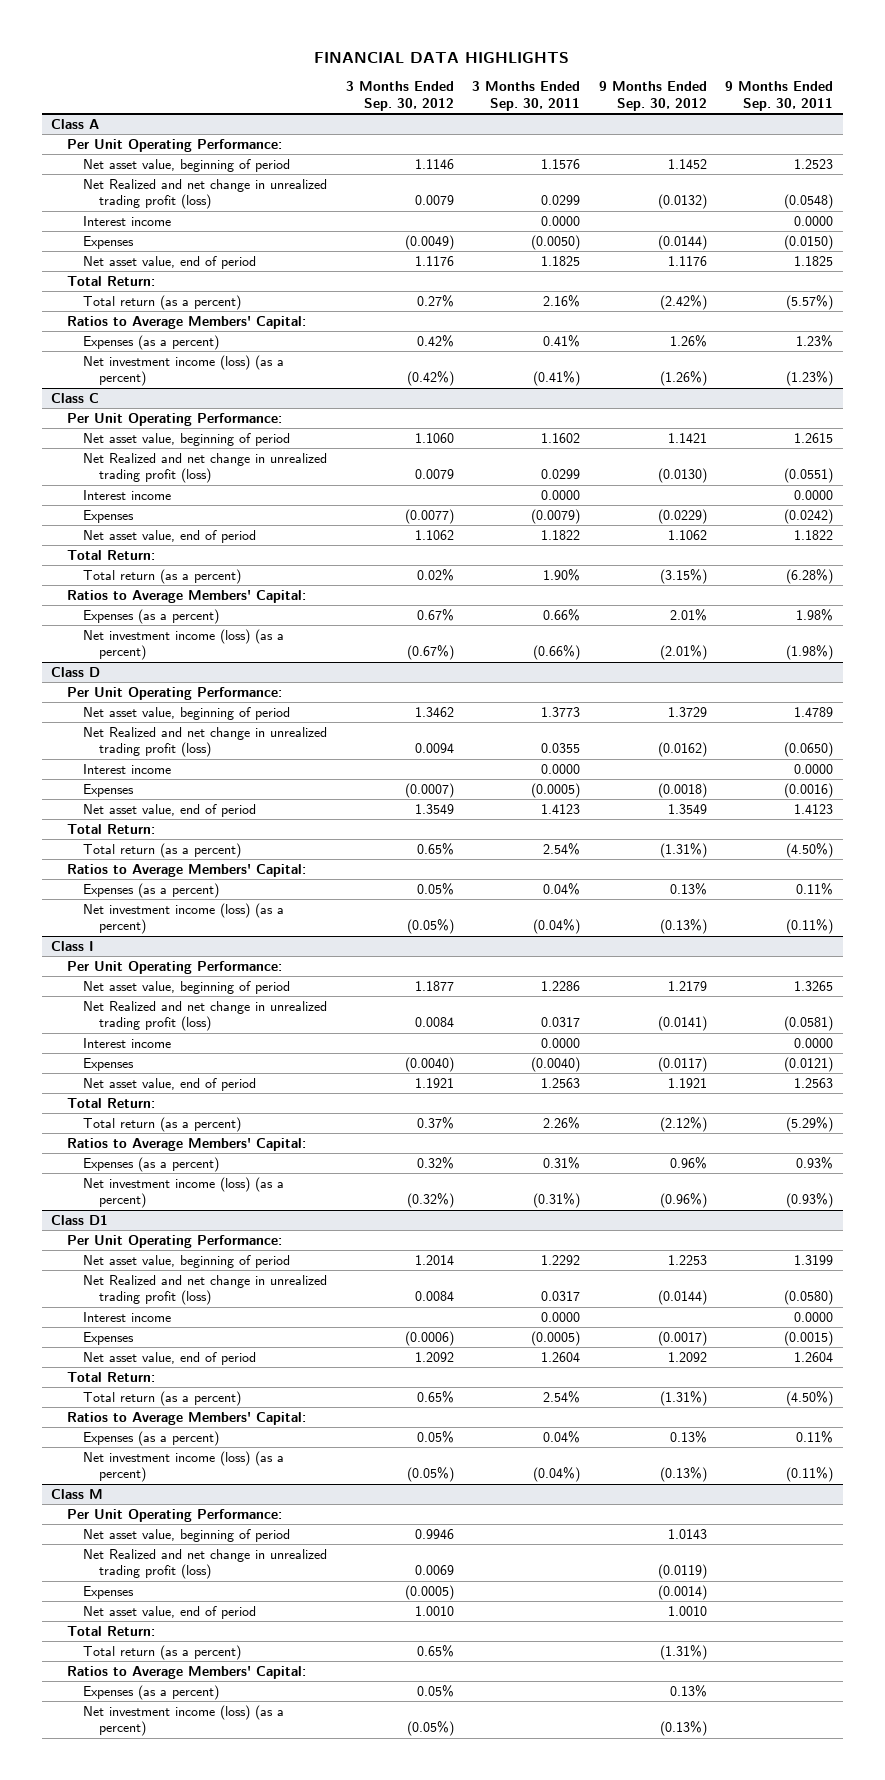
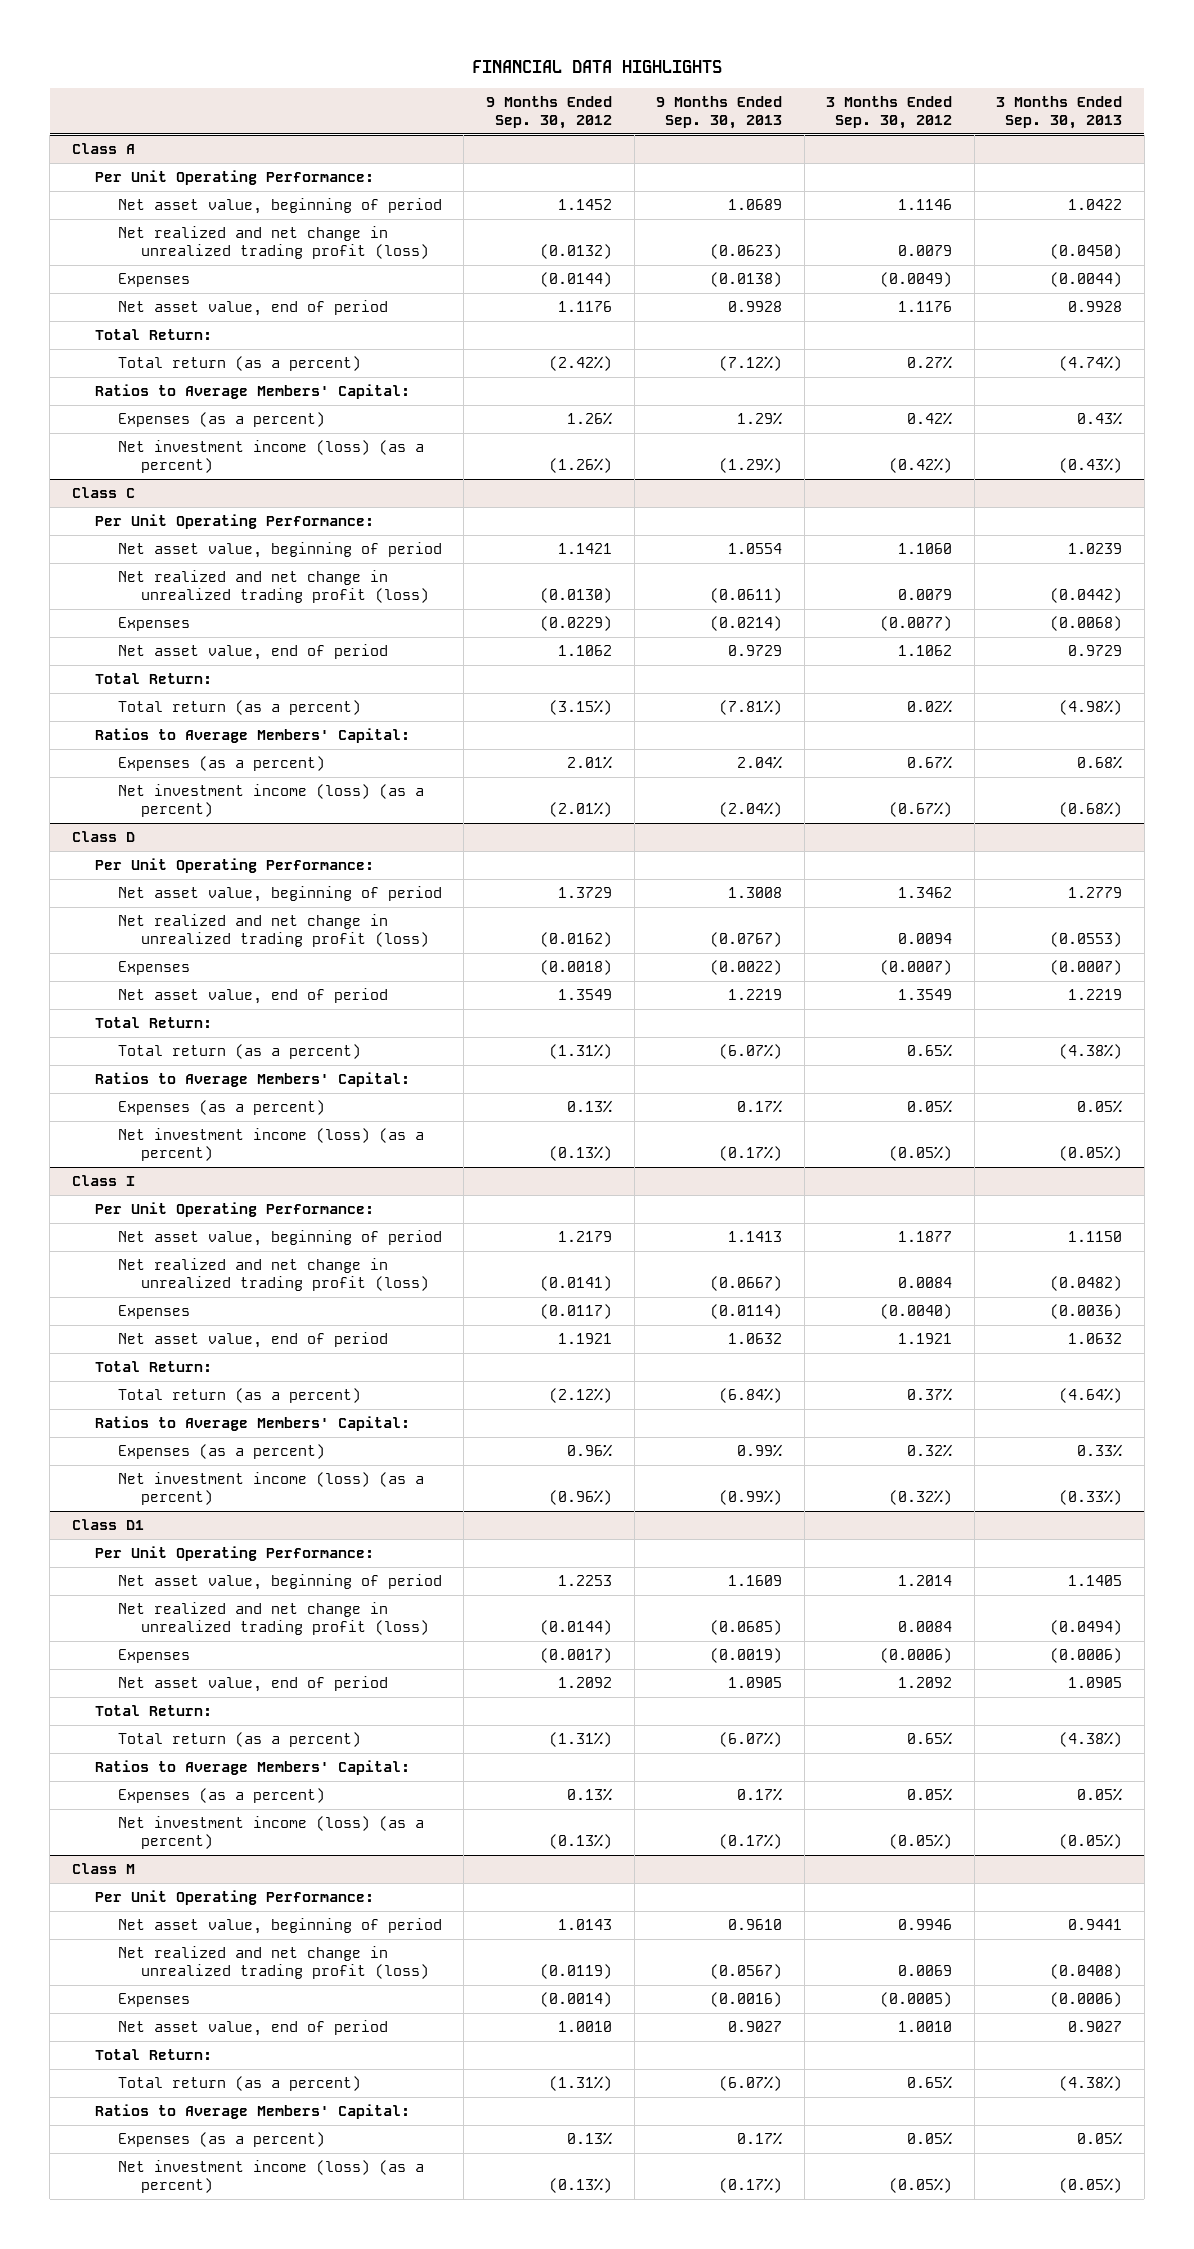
- | 3 Months Ended Sep. 30, 2012 | 3 Months Ended Sep. 30, 2011 | 9 Months Ended Sep. 30, 2012 | 9 Months Ended Sep. 30, 2011
+ | 9 Months Ended Sep. 30, 2012 | 9 Months Ended Sep. 30, 2013 | 3 Months Ended Sep. 30, 2012 | 3 Months Ended Sep. 30, 2013
@ Class A
- Net Realized and net change in unrealized trading profit (loss) | 0.0079 | 0.0299 | (0.0132) | (0.0548)
- Interest income | | 0.0000 | | 0.0000
+ Net realized and net change in unrealized trading profit (loss) | (0.0132) | (0.0623) | 0.0079 | (0.0450)
@ Class C
- Net Realized and net change in unrealized trading profit (loss) | 0.0079 | 0.0299 | (0.0130) | (0.0551)
- Interest income | | 0.0000 | | 0.0000
+ Net realized and net change in unrealized trading profit (loss) | (0.0130) | (0.0611) | 0.0079 | (0.0442)
@ Class D
- Net Realized and net change in unrealized trading profit (loss) | 0.0094 | 0.0355 | (0.0162) | (0.0650)
- Interest income | | 0.0000 | | 0.0000
+ Net realized and net change in unrealized trading profit (loss) | (0.0162) | (0.0767) | 0.0094 | (0.0553)
@ Class I
- Net Realized and net change in unrealized trading profit (loss) | 0.0084 | 0.0317 | (0.0141) | (0.0581)
- Interest income | | 0.0000 | | 0.0000
+ Net realized and net change in unrealized trading profit (loss) | (0.0141) | (0.0667) | 0.0084 | (0.0482)
@ Class D1
- Net Realized and net change in unrealized trading profit (loss) | 0.0084 | 0.0317 | (0.0144) | (0.0580)
- Interest income | | 0.0000 | | 0.0000
+ Net realized and net change in unrealized trading profit (loss) | (0.0144) | (0.0685) | 0.0084 | (0.0494)
@ Class M
- Net Realized and net change in unrealized trading profit (loss) | 0.0069 | | (0.0119) |
+ Net realized and net change in unrealized trading profit (loss) | (0.0119) | (0.0567) | 0.0069 | (0.0408)

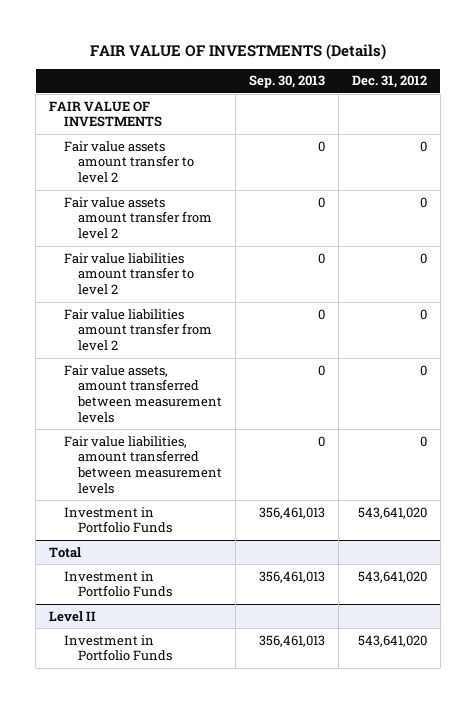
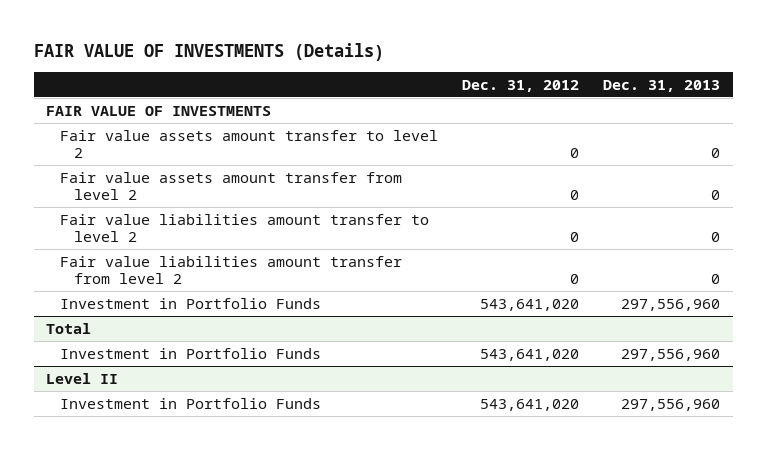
- | Sep. 30, 2013 | Dec. 31, 2012
+ | Dec. 31, 2012 | Dec. 31, 2013
- Fair value assets, amount transferred between measurement levels | 0 | 0
- Fair value liabilities, amount transferred between measurement levels | 0 | 0

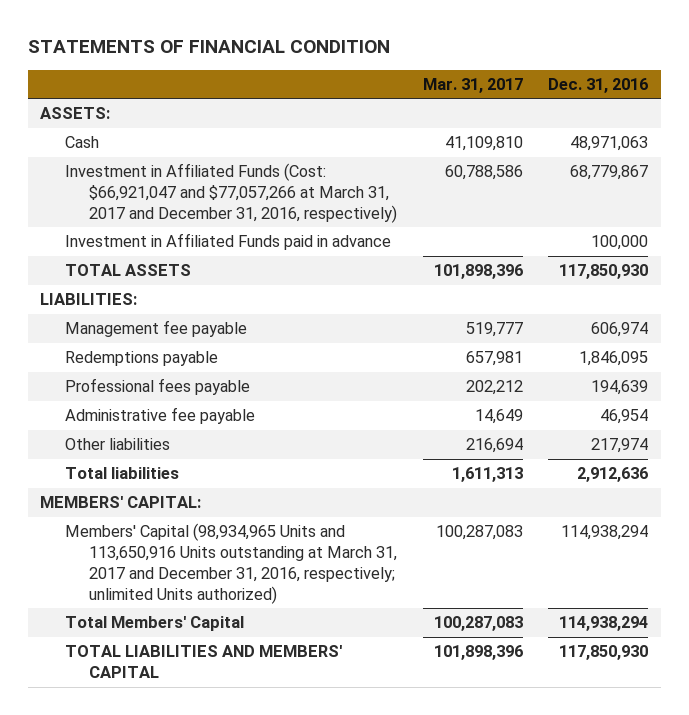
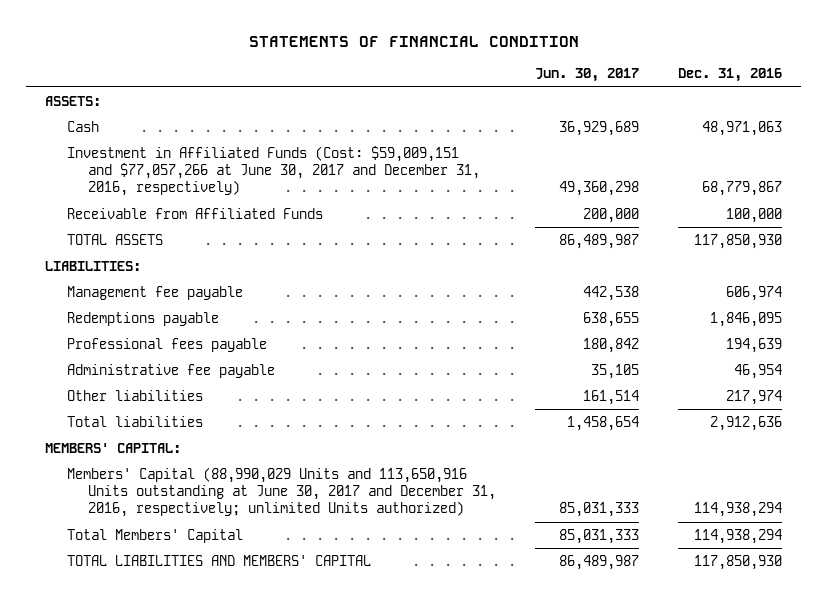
- | Mar. 31, 2017 | Dec. 31, 2016
+ | Jun. 30, 2017 | Dec. 31, 2016
- Investment in Affiliated Funds (Cost: $66,921,047 and $77,057,266 at March 31, 2017 and December 31, 2016, respectively) | 60,788,586 | 68,779,867
- Investment in Affiliated Funds paid in advance | | 100,000
+ Investment in Affiliated Funds (Cost: $59,009,151 and $77,057,266 at June 30, 2017 and December 31, 2016, respectively) | 49,360,298 | 68,779,867
+ Receivable from Affiliated Funds | 200,000 | 100,000
- Members' Capital (98,934,965 Units and 113,650,916 Units outstanding at March 31, 2017 and December 31, 2016, respectively; unlimited Units authorized) | 100,287,083 | 114,938,294
+ Members' Capital (88,990,029 Units and 113,650,916 Units outstanding at June 30, 2017 and December 31, 2016, respectively; unlimited Units authorized) | 85,031,333 | 114,938,294

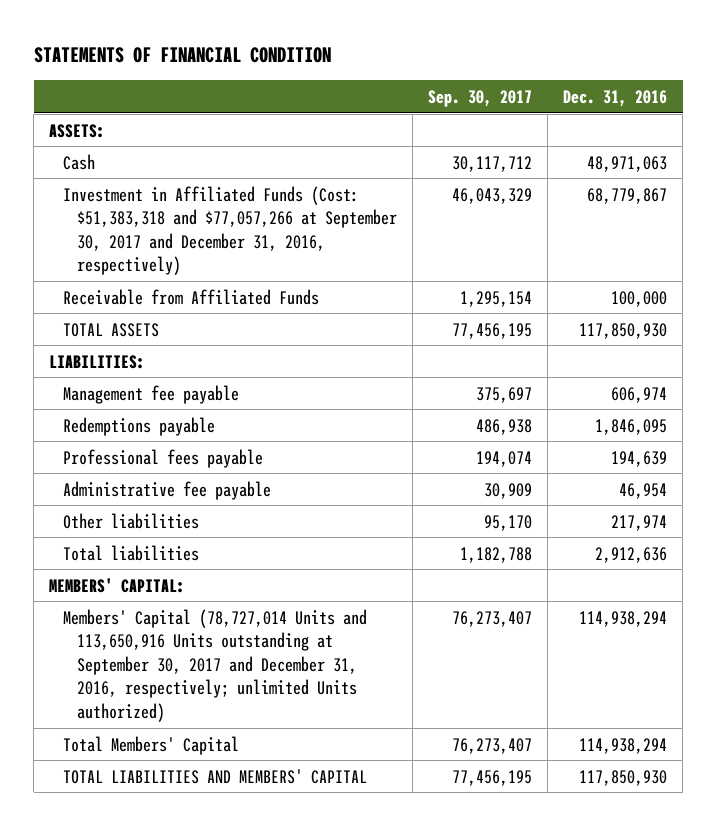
- | Jun. 30, 2017 | Dec. 31, 2016
+ | Sep. 30, 2017 | Dec. 31, 2016
- Investment in Affiliated Funds (Cost: $59,009,151 and $77,057,266 at June 30, 2017 and December 31, 2016, respectively) | 49,360,298 | 68,779,867
+ Investment in Affiliated Funds (Cost: $51,383,318 and $77,057,266 at September 30, 2017 and December 31, 2016, respectively) | 46,043,329 | 68,779,867
- Members' Capital (88,990,029 Units and 113,650,916 Units outstanding at June 30, 2017 and December 31, 2016, respectively; unlimited Units authorized) | 85,031,333 | 114,938,294
+ Members' Capital (78,727,014 Units and 113,650,916 Units outstanding at September 30, 2017 and December 31, 2016, respectively; unlimited Units authorized) | 76,273,407 | 114,938,294

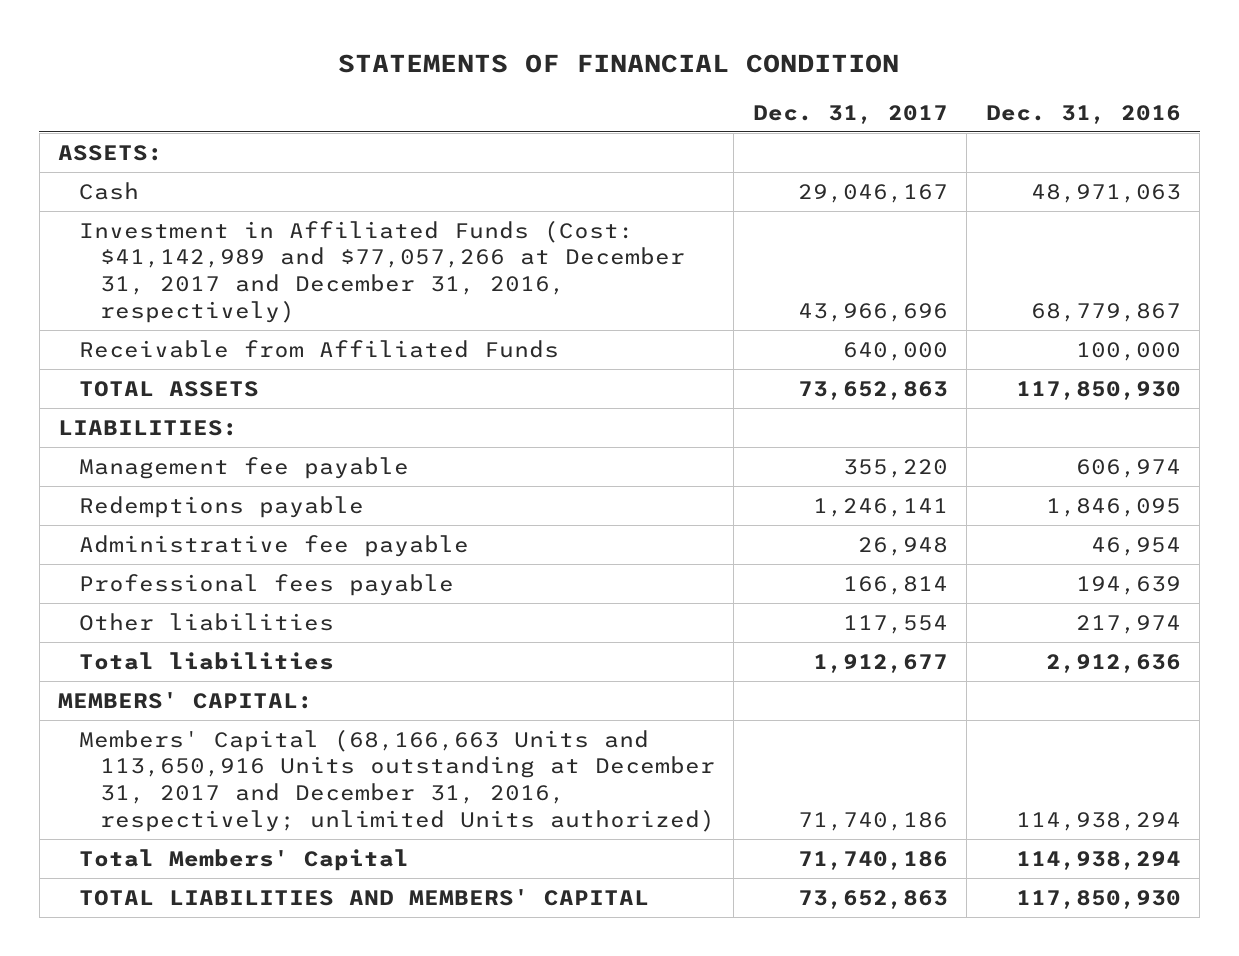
- | Sep. 30, 2017 | Dec. 31, 2016
+ | Dec. 31, 2017 | Dec. 31, 2016
- Investment in Affiliated Funds (Cost: $51,383,318 and $77,057,266 at September 30, 2017 and December 31, 2016, respectively) | 46,043,329 | 68,779,867
+ Investment in Affiliated Funds (Cost: $41,142,989 and $77,057,266 at December 31, 2017 and December 31, 2016, respectively) | 43,966,696 | 68,779,867
moved down: Professional fees payable | 166,814 | 194,639
- Members' Capital (78,727,014 Units and 113,650,916 Units outstanding at September 30, 2017 and December 31, 2016, respectively; unlimited Units authorized) | 76,273,407 | 114,938,294
+ Members' Capital (68,166,663 Units and 113,650,916 Units outstanding at December 31, 2017 and December 31, 2016, respectively; unlimited Units authorized) | 71,740,186 | 114,938,294

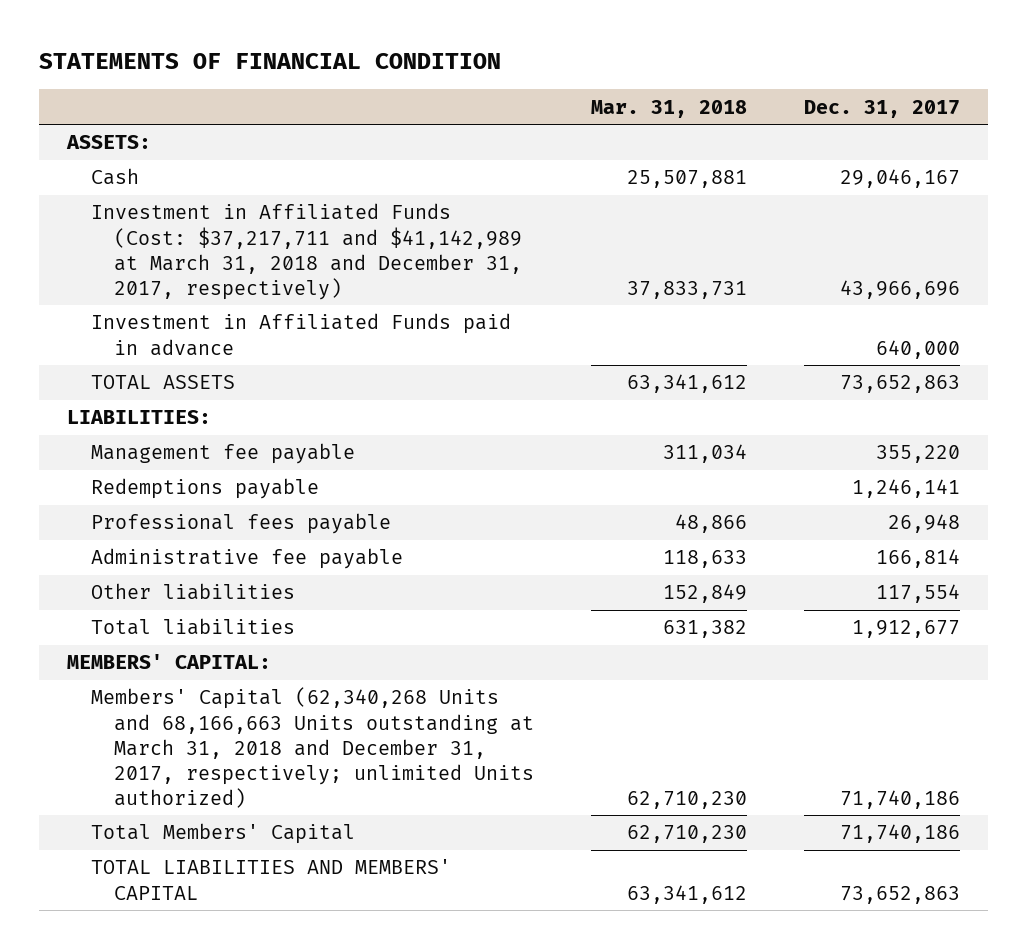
- | Dec. 31, 2017 | Dec. 31, 2016
+ | Mar. 31, 2018 | Dec. 31, 2017
- Investment in Affiliated Funds (Cost: $41,142,989 and $77,057,266 at December 31, 2017 and December 31, 2016, respectively) | 43,966,696 | 68,779,867
- Receivable from Affiliated Funds | 640,000 | 100,000
+ Investment in Affiliated Funds (Cost: $37,217,711 and $41,142,989 at March 31, 2018 and December 31, 2017, respectively) | 37,833,731 | 43,966,696
+ Investment in Affiliated Funds paid in advance | | 640,000
- Administrative fee payable | 26,948 | 46,954
- Professional fees payable | 166,814 | 194,639
+ Professional fees payable | 48,866 | 26,948
+ Administrative fee payable | 118,633 | 166,814
- Members' Capital (68,166,663 Units and 113,650,916 Units outstanding at December 31, 2017 and December 31, 2016, respectively; unlimited Units authorized) | 71,740,186 | 114,938,294
+ Members' Capital (62,340,268 Units and 68,166,663 Units outstanding at March 31, 2018 and December 31, 2017, respectively; unlimited Units authorized) | 62,710,230 | 71,740,186

